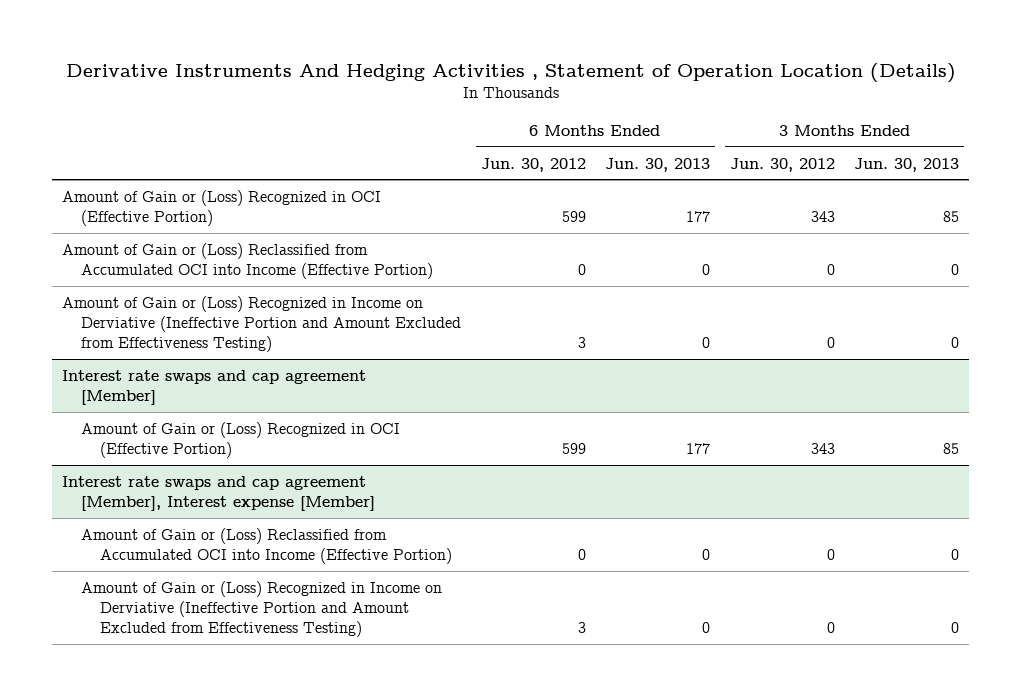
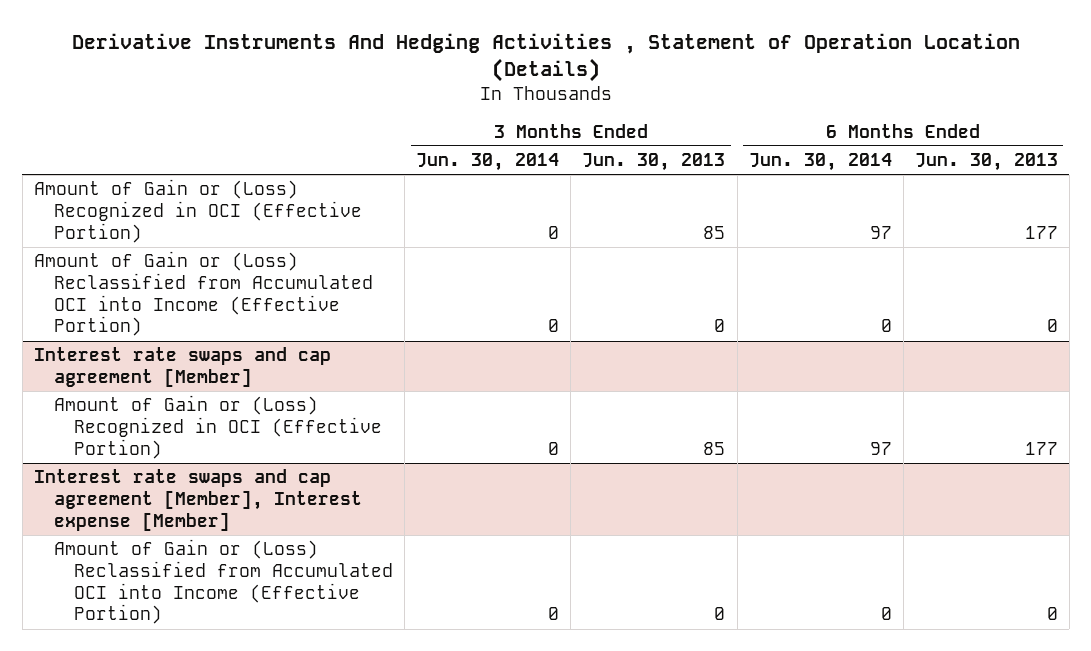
- | 6 Months Ended Jun. 30, 2012 | 6 Months Ended Jun. 30, 2013 | 3 Months Ended Jun. 30, 2012 | 3 Months Ended Jun. 30, 2013
+ | 3 Months Ended Jun. 30, 2014 | 3 Months Ended Jun. 30, 2013 | 6 Months Ended Jun. 30, 2014 | 6 Months Ended Jun. 30, 2013
- Amount of Gain or (Loss) Recognized in Income on Derviative (Ineffective Portion and Amount Excluded from Effectiveness Testing) | 3 | 0 | 0 | 0
@ Interest rate swaps and cap agreement [Member], Interest expense [Member]
- Amount of Gain or (Loss) Recognized in Income on Derviative (Ineffective Portion and Amount Excluded from Effectiveness Testing) | 3 | 0 | 0 | 0

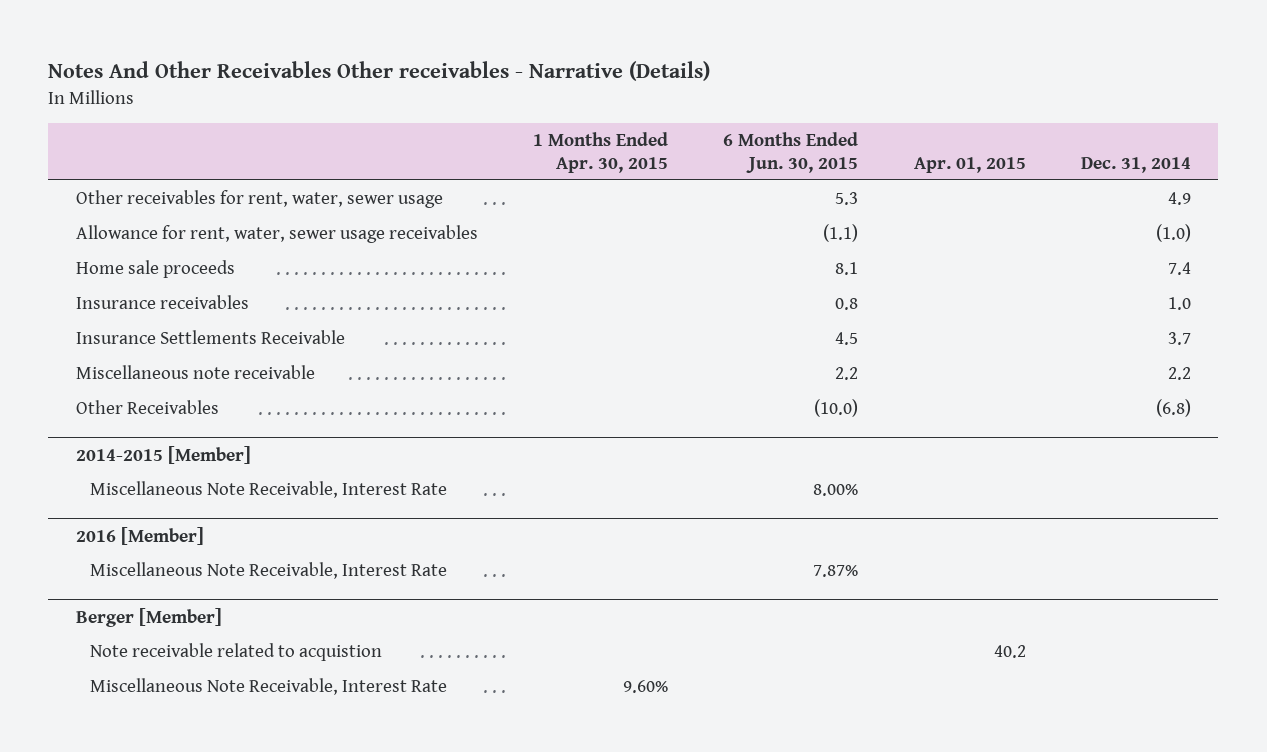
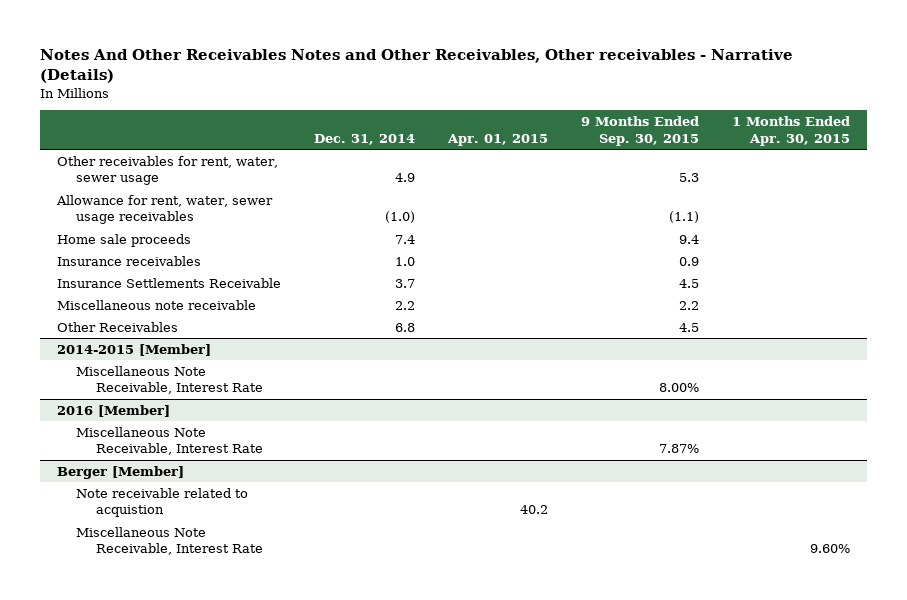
- Notes And Other Receivables Other receivables - Narrative (Details)
+ Notes And Other Receivables Notes and Other Receivables, Other receivables - Narrative (Details)
- | 1 Months Ended Apr. 30, 2015 | 6 Months Ended Jun. 30, 2015 | Apr. 01, 2015 | Dec. 31, 2014
+ | Dec. 31, 2014 | Apr. 01, 2015 | 9 Months Ended Sep. 30, 2015 | 1 Months Ended Apr. 30, 2015
- Other Receivables | | (10.0) | | (6.8)
+ Other Receivables | 6.8 | | 4.5 |

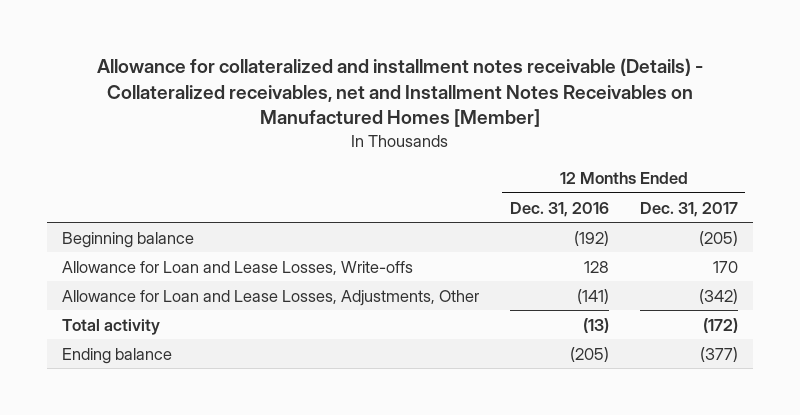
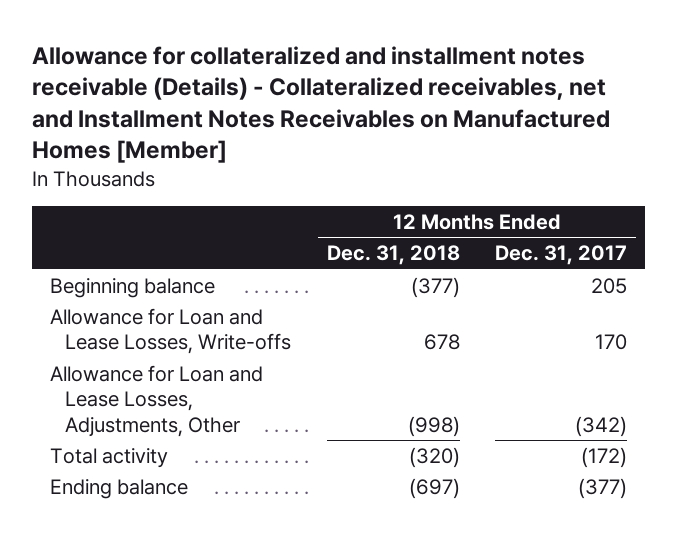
- | 12 Months Ended Dec. 31, 2016 | 12 Months Ended Dec. 31, 2017
+ | 12 Months Ended Dec. 31, 2018 | 12 Months Ended Dec. 31, 2017
- Beginning balance | (192) | (205)
+ Beginning balance | (377) | 205

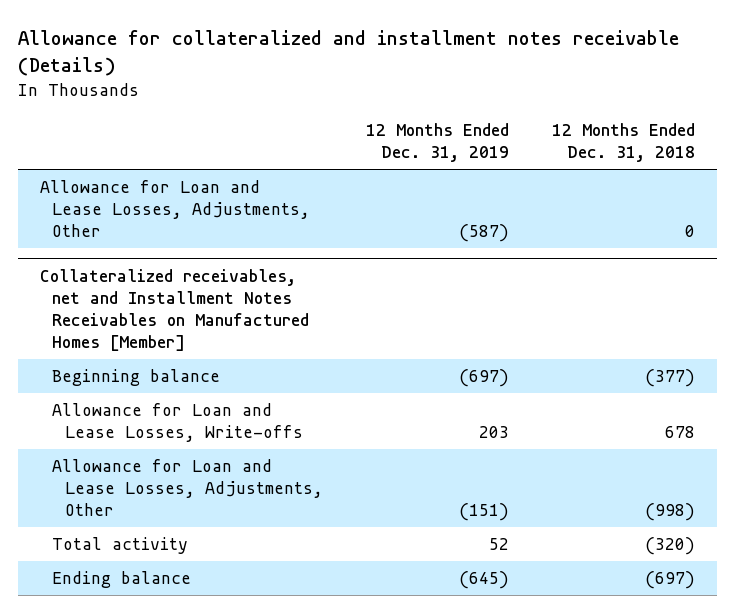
- Allowance for collateralized and installment notes receivable (Details) - Collateralized receivables, net and Installment Notes Receivables on Manufactured Homes [Member]
+ Allowance for collateralized and installment notes receivable (Details)
- | 12 Months Ended Dec. 31, 2018 | 12 Months Ended Dec. 31, 2017
+ | 12 Months Ended Dec. 31, 2019 | 12 Months Ended Dec. 31, 2018
+ Allowance for Loan and Lease Losses, Adjustments, Other | (587) | 0
+ Collateralized receivables, net and Installment Notes Receivables on Manufactured Homes [Member]

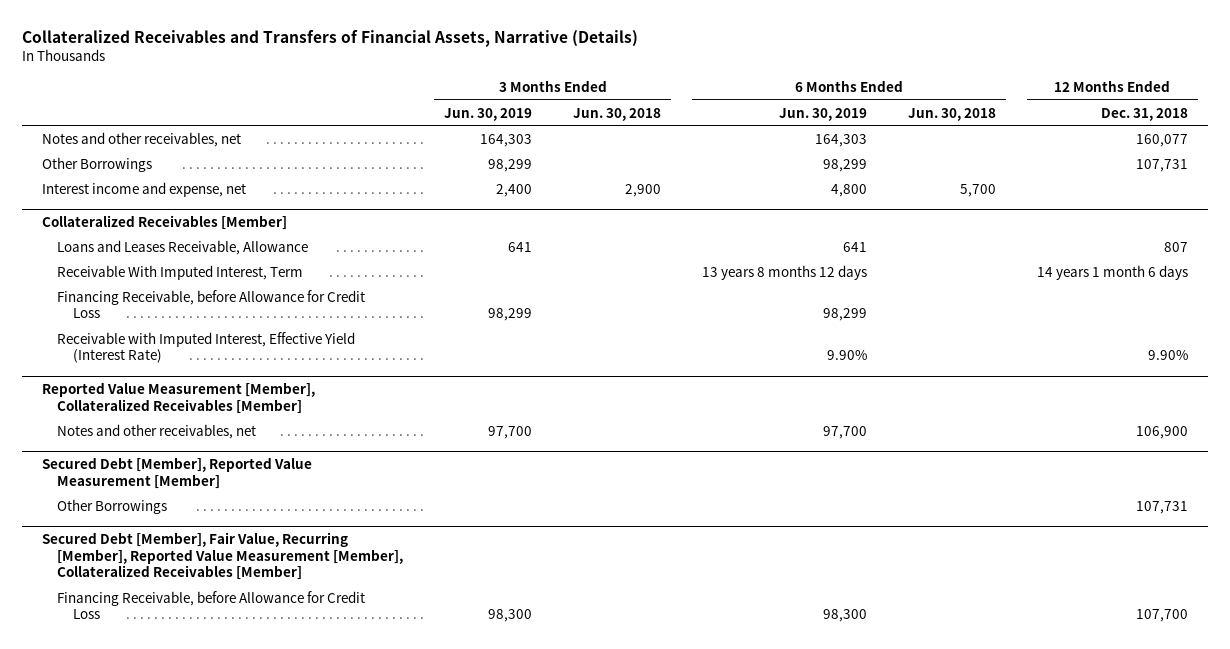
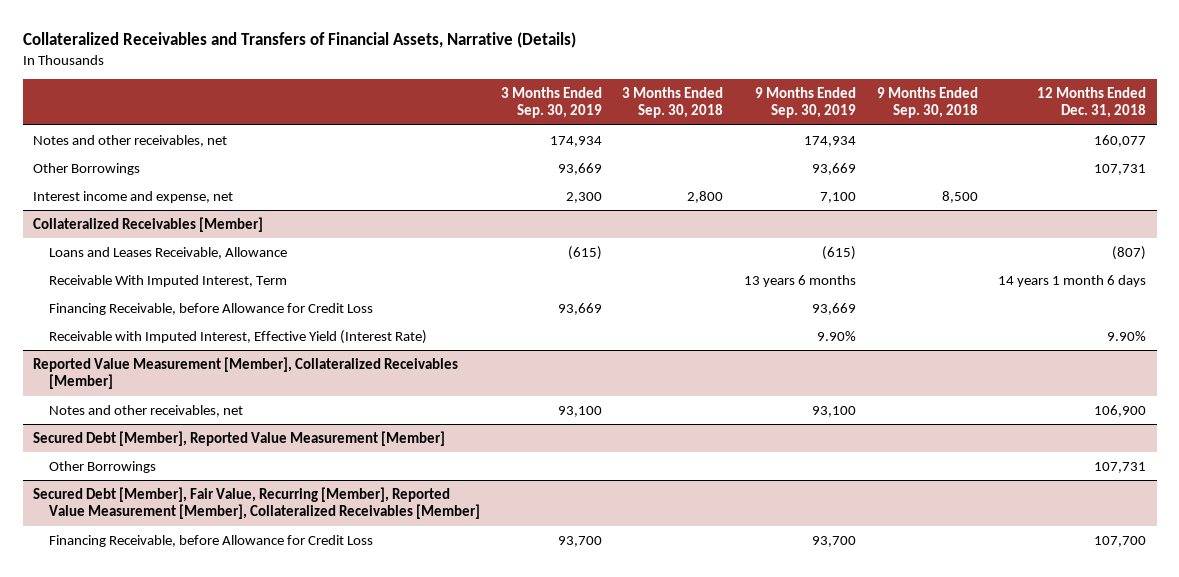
- | 3 Months Ended Jun. 30, 2019 | 3 Months Ended Jun. 30, 2018 | 6 Months Ended Jun. 30, 2019 | 6 Months Ended Jun. 30, 2018 | 12 Months Ended Dec. 31, 2018
+ | 3 Months Ended Sep. 30, 2019 | 3 Months Ended Sep. 30, 2018 | 9 Months Ended Sep. 30, 2019 | 9 Months Ended Sep. 30, 2018 | 12 Months Ended Dec. 31, 2018
@ Collateralized Receivables [Member]
- Loans and Leases Receivable, Allowance | 641 | | 641 | | 807
+ Loans and Leases Receivable, Allowance | (615) | | (615) | | (807)

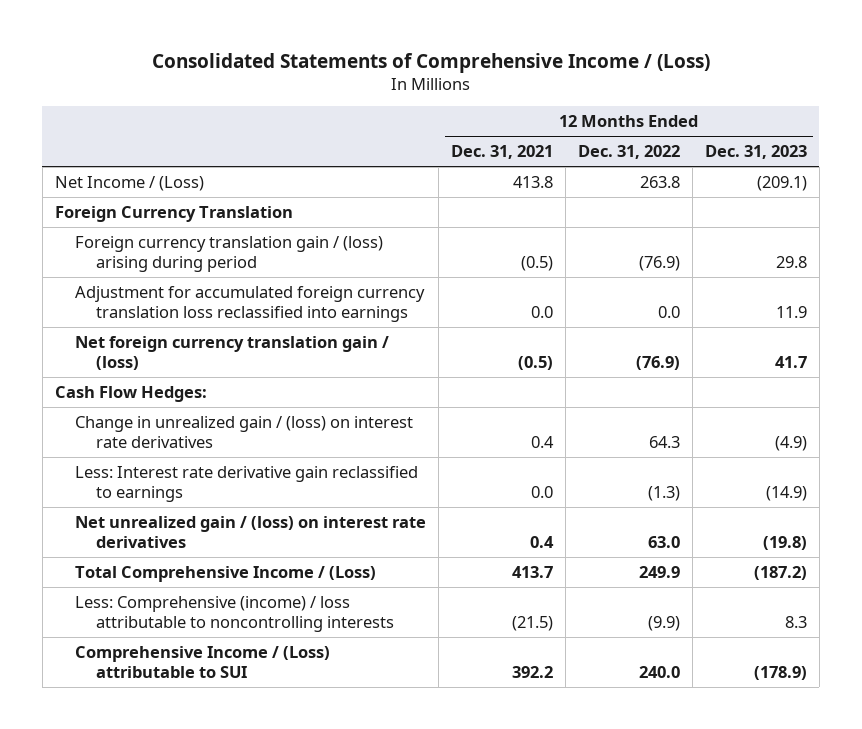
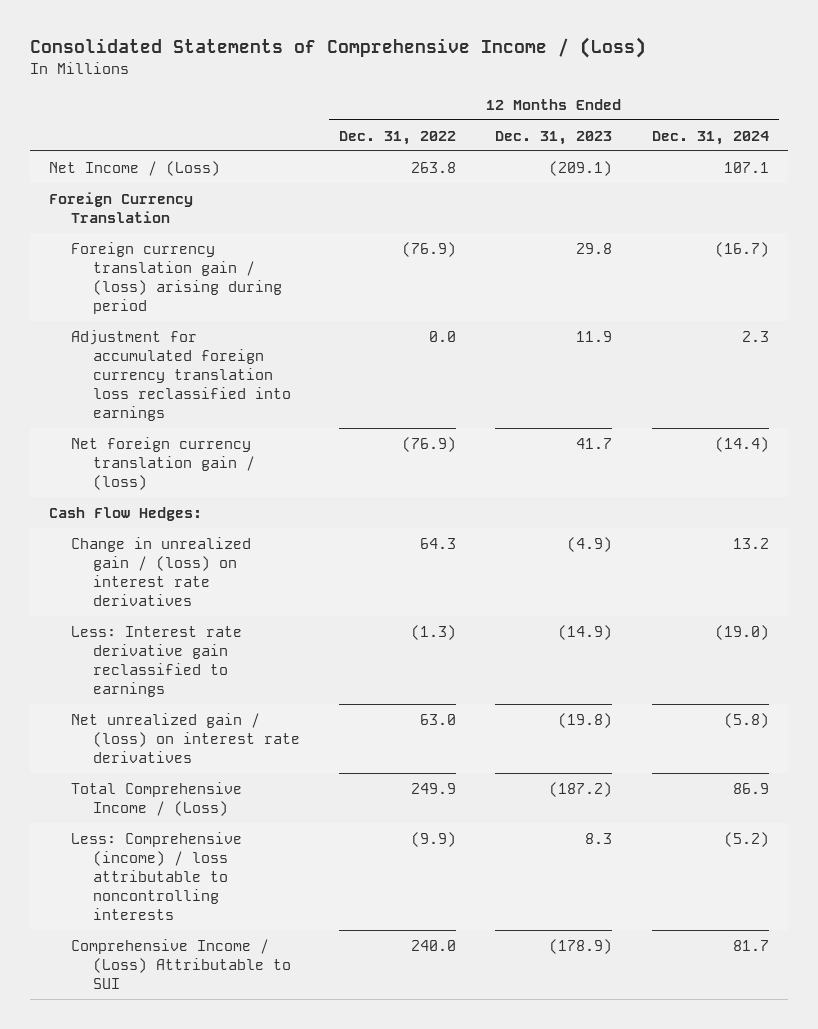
- | 12 Months Ended Dec. 31, 2021 | 12 Months Ended Dec. 31, 2022 | 12 Months Ended Dec. 31, 2023
+ | 12 Months Ended Dec. 31, 2022 | 12 Months Ended Dec. 31, 2023 | 12 Months Ended Dec. 31, 2024
- Comprehensive Income / (Loss) attributable to SUI | 392.2 | 240.0 | (178.9)
+ Comprehensive Income / (Loss) Attributable to SUI | 240.0 | (178.9) | 81.7

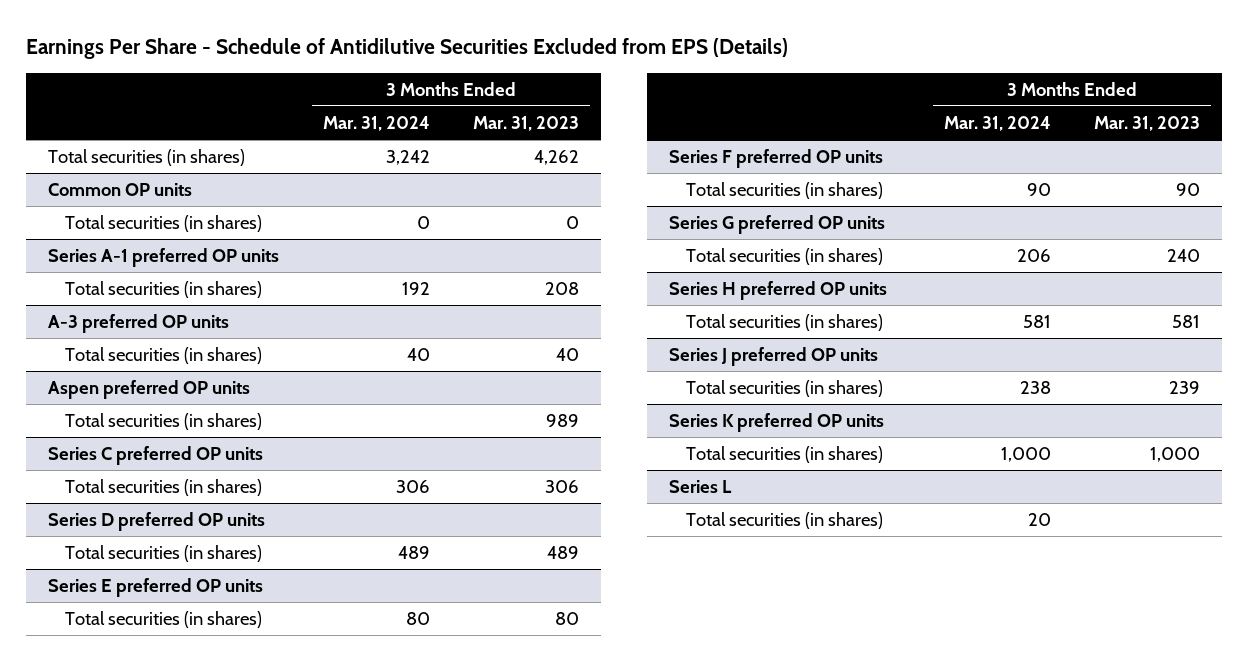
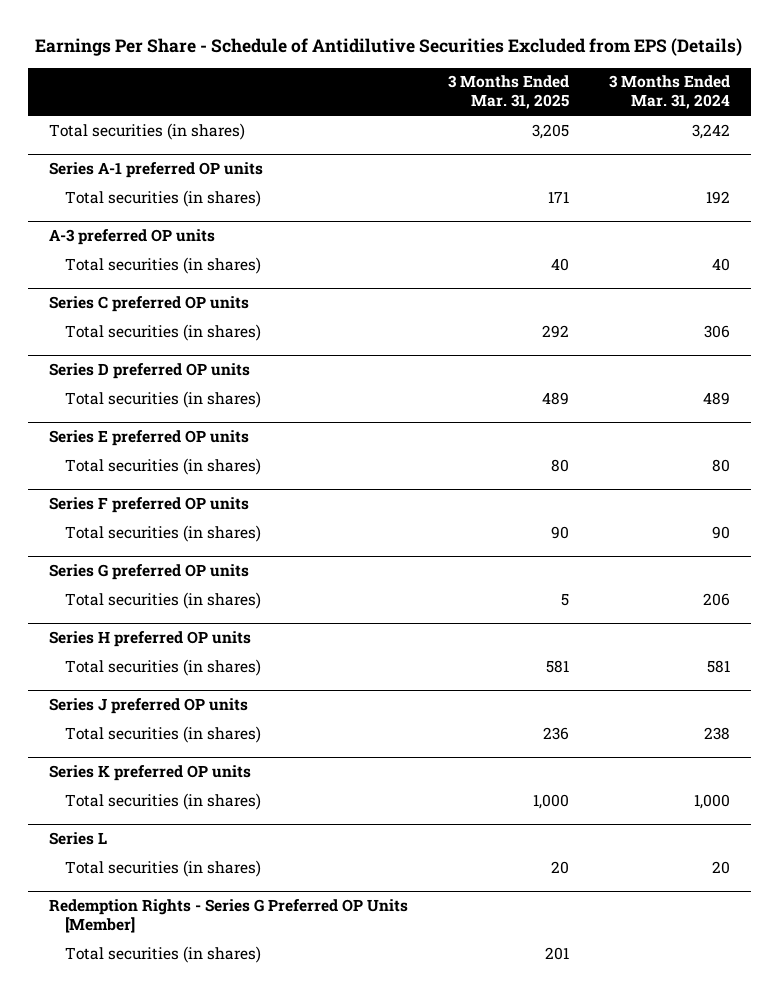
- | 3 Months Ended Mar. 31, 2024 | 3 Months Ended Mar. 31, 2023
+ | 3 Months Ended Mar. 31, 2025 | 3 Months Ended Mar. 31, 2024
- Common OP units
- Total securities (in shares) | 0 | 0
- Aspen preferred OP units
- Total securities (in shares) | | 989
+ Redemption Rights - Series G Preferred OP Units [Member]
+ Total securities (in shares) | 201 |

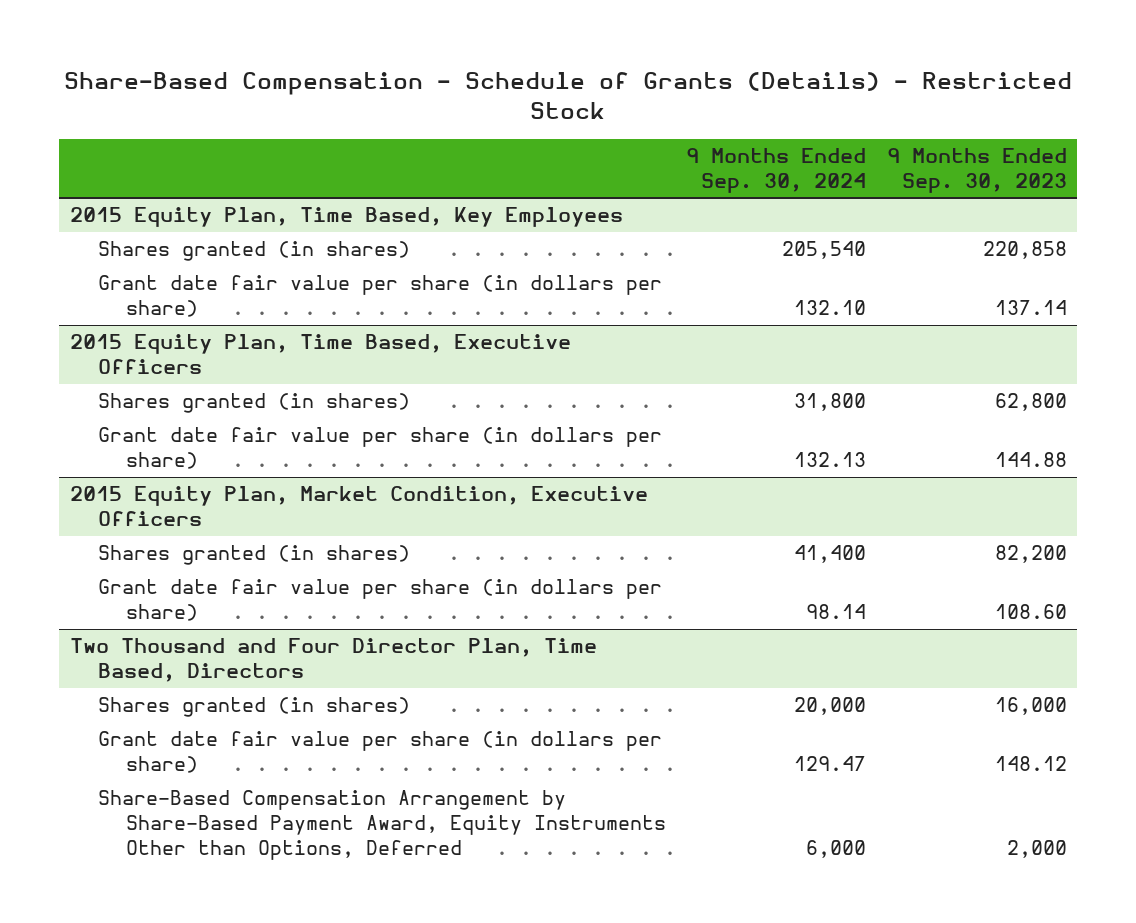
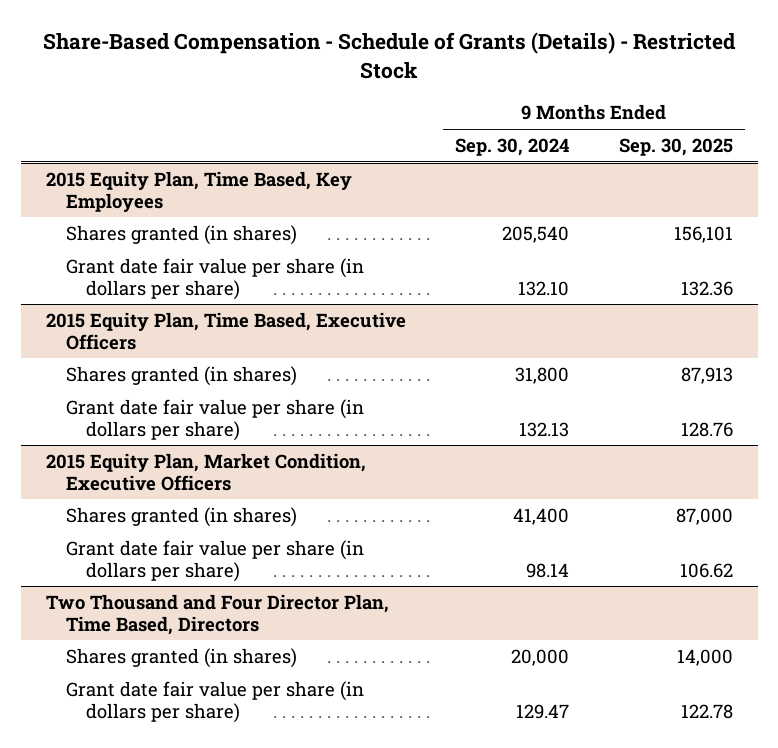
- | 9 Months Ended Sep. 30, 2024 | 9 Months Ended Sep. 30, 2023
+ | 9 Months Ended Sep. 30, 2024 | 9 Months Ended Sep. 30, 2025
@ Two Thousand and Four Director Plan, Time Based, Directors
- Share-Based Compensation Arrangement by Share-Based Payment Award, Equity Instruments Other than Options, Deferred | 6,000 | 2,000

